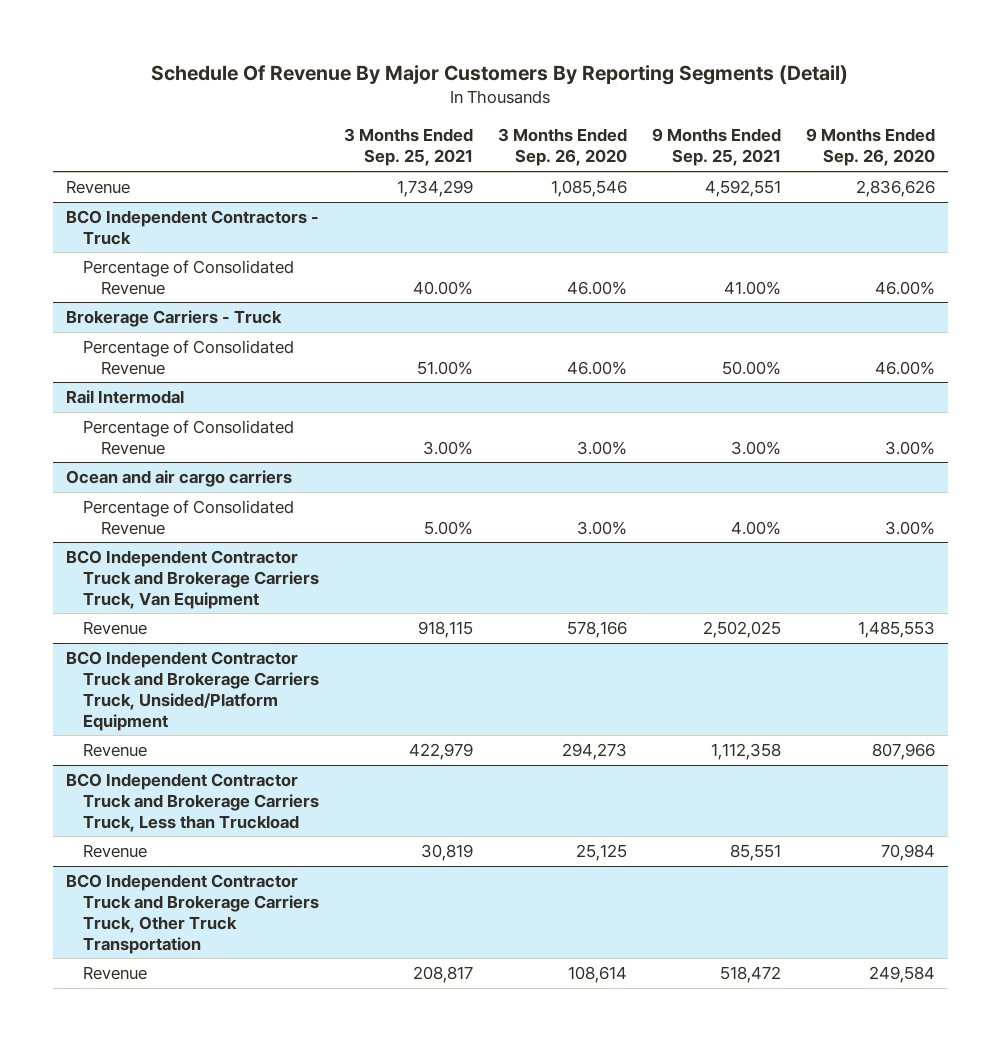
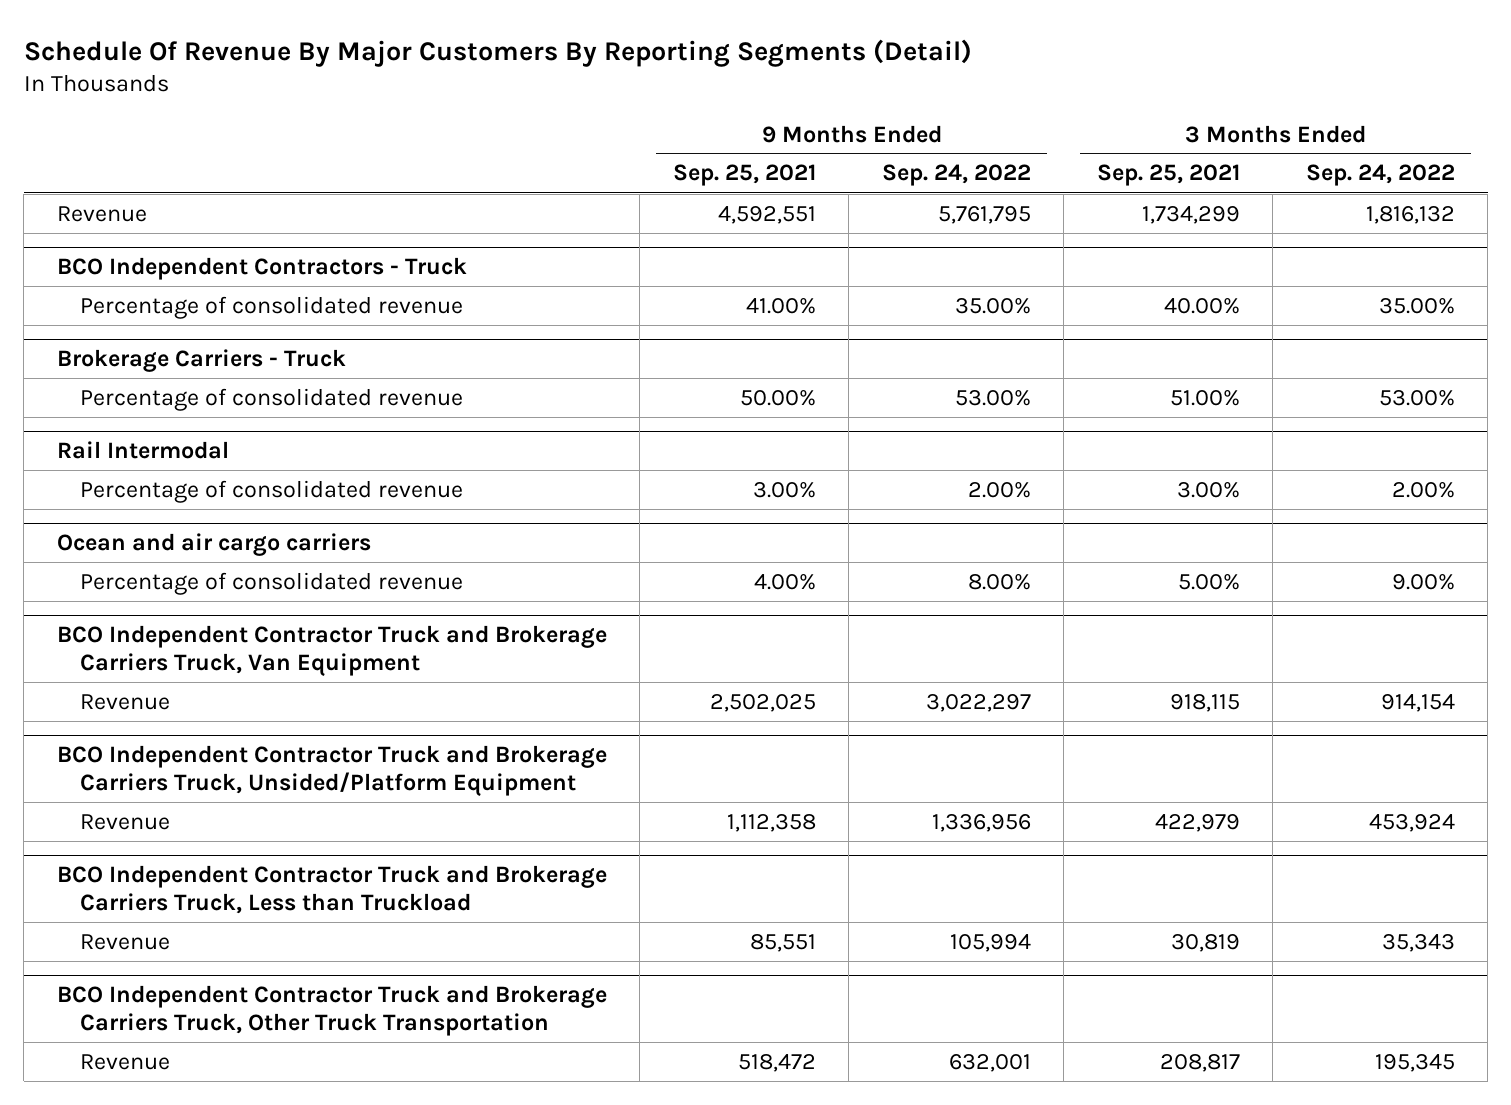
- | 3 Months Ended Sep. 25, 2021 | 3 Months Ended Sep. 26, 2020 | 9 Months Ended Sep. 25, 2021 | 9 Months Ended Sep. 26, 2020
+ | 9 Months Ended Sep. 25, 2021 | 9 Months Ended Sep. 24, 2022 | 3 Months Ended Sep. 25, 2021 | 3 Months Ended Sep. 24, 2022
@ BCO Independent Contractors - Truck
- Percentage of Consolidated Revenue | 40.00% | 46.00% | 41.00% | 46.00%
+ Percentage of consolidated revenue | 41.00% | 35.00% | 40.00% | 35.00%
@ Brokerage Carriers - Truck
- Percentage of Consolidated Revenue | 51.00% | 46.00% | 50.00% | 46.00%
+ Percentage of consolidated revenue | 50.00% | 53.00% | 51.00% | 53.00%
@ Rail Intermodal
- Percentage of Consolidated Revenue | 3.00% | 3.00% | 3.00% | 3.00%
+ Percentage of consolidated revenue | 3.00% | 2.00% | 3.00% | 2.00%
@ Ocean and air cargo carriers
- Percentage of Consolidated Revenue | 5.00% | 3.00% | 4.00% | 3.00%
+ Percentage of consolidated revenue | 4.00% | 8.00% | 5.00% | 9.00%

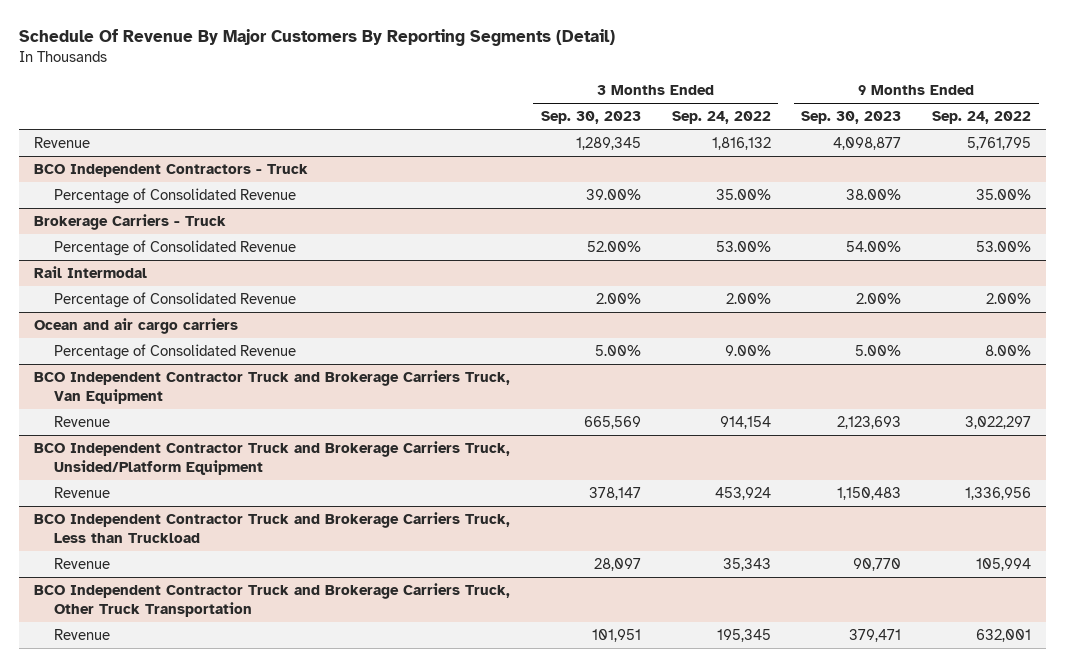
- | 9 Months Ended Sep. 25, 2021 | 9 Months Ended Sep. 24, 2022 | 3 Months Ended Sep. 25, 2021 | 3 Months Ended Sep. 24, 2022
+ | 3 Months Ended Sep. 30, 2023 | 3 Months Ended Sep. 24, 2022 | 9 Months Ended Sep. 30, 2023 | 9 Months Ended Sep. 24, 2022
@ BCO Independent Contractors - Truck
- Percentage of consolidated revenue | 41.00% | 35.00% | 40.00% | 35.00%
+ Percentage of Consolidated Revenue | 39.00% | 35.00% | 38.00% | 35.00%
@ Brokerage Carriers - Truck
- Percentage of consolidated revenue | 50.00% | 53.00% | 51.00% | 53.00%
+ Percentage of Consolidated Revenue | 52.00% | 53.00% | 54.00% | 53.00%
@ Rail Intermodal
- Percentage of consolidated revenue | 3.00% | 2.00% | 3.00% | 2.00%
+ Percentage of Consolidated Revenue | 2.00% | 2.00% | 2.00% | 2.00%
@ Ocean and air cargo carriers
- Percentage of consolidated revenue | 4.00% | 8.00% | 5.00% | 9.00%
+ Percentage of Consolidated Revenue | 5.00% | 9.00% | 5.00% | 8.00%

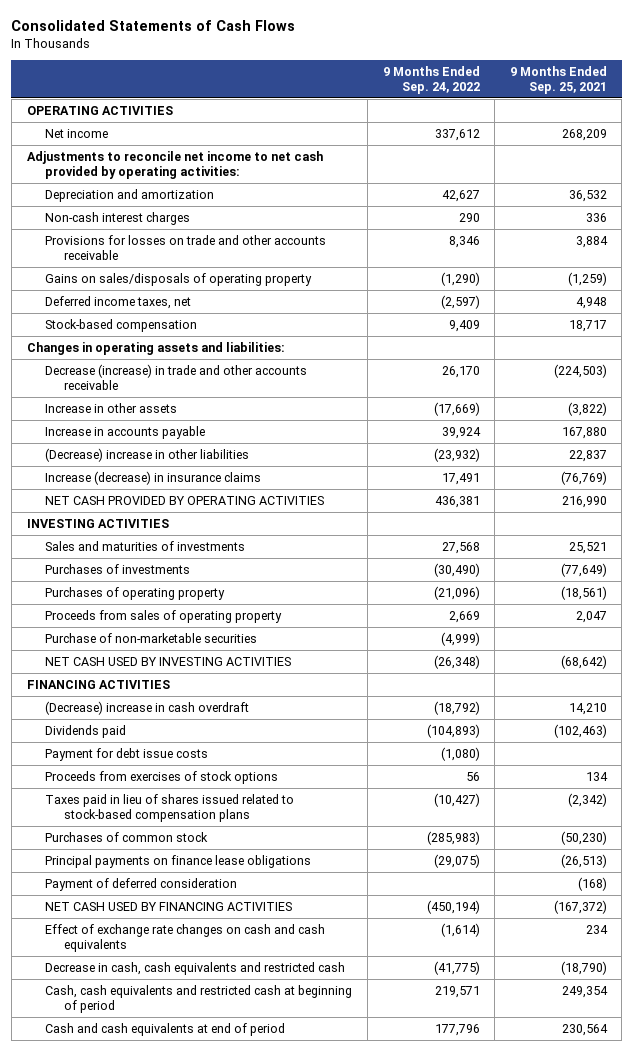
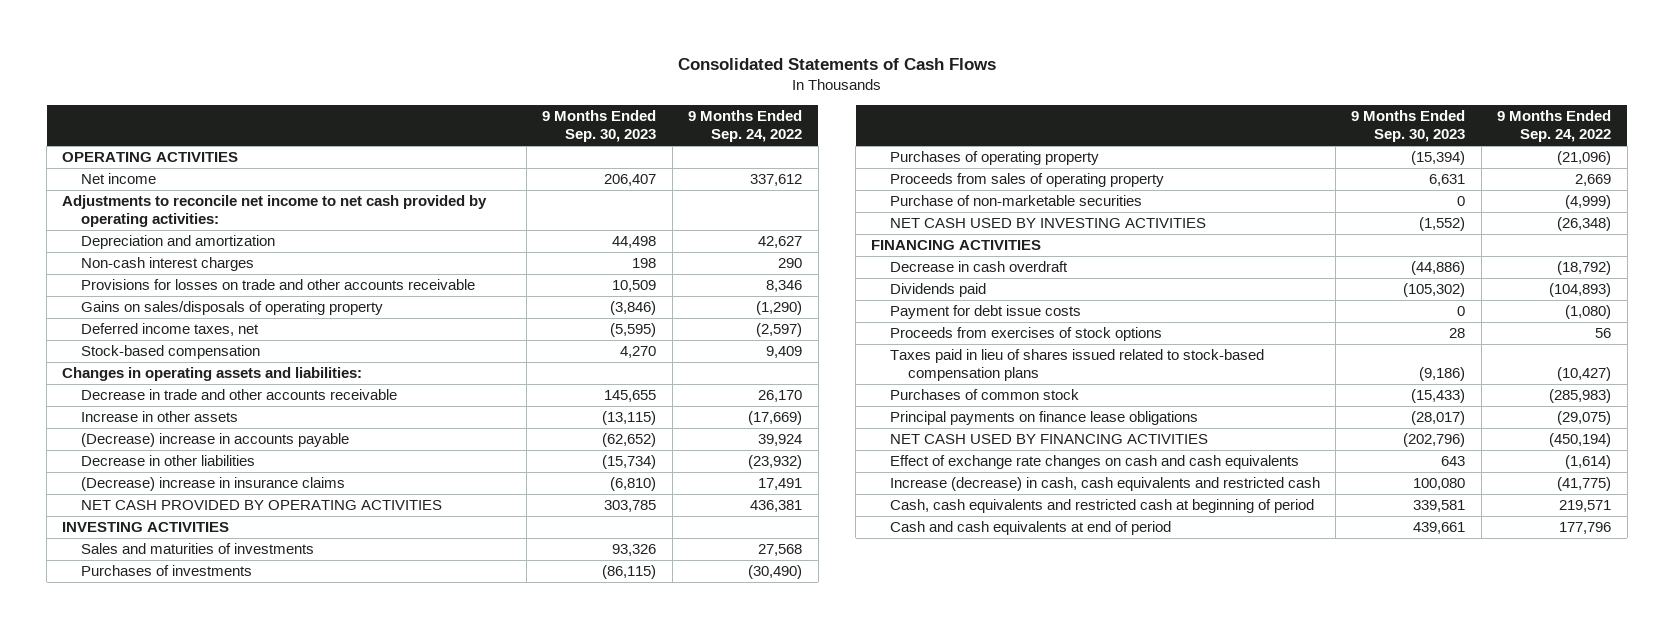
- | 9 Months Ended Sep. 24, 2022 | 9 Months Ended Sep. 25, 2021
+ | 9 Months Ended Sep. 30, 2023 | 9 Months Ended Sep. 24, 2022
- Decrease (increase) in trade and other accounts receivable | 26,170 | (224,503)
+ Decrease in trade and other accounts receivable | 145,655 | 26,170
- Increase in accounts payable | 39,924 | 167,880
- (Decrease) increase in other liabilities | (23,932) | 22,837
- Increase (decrease) in insurance claims | 17,491 | (76,769)
+ (Decrease) increase in accounts payable | (62,652) | 39,924
+ Decrease in other liabilities | (15,734) | (23,932)
+ (Decrease) increase in insurance claims | (6,810) | 17,491
- (Decrease) increase in cash overdraft | (18,792) | 14,210
+ Decrease in cash overdraft | (44,886) | (18,792)
- Payment of deferred consideration | | (168)
- Decrease in cash, cash equivalents and restricted cash | (41,775) | (18,790)
+ Increase (decrease) in cash, cash equivalents and restricted cash | 100,080 | (41,775)

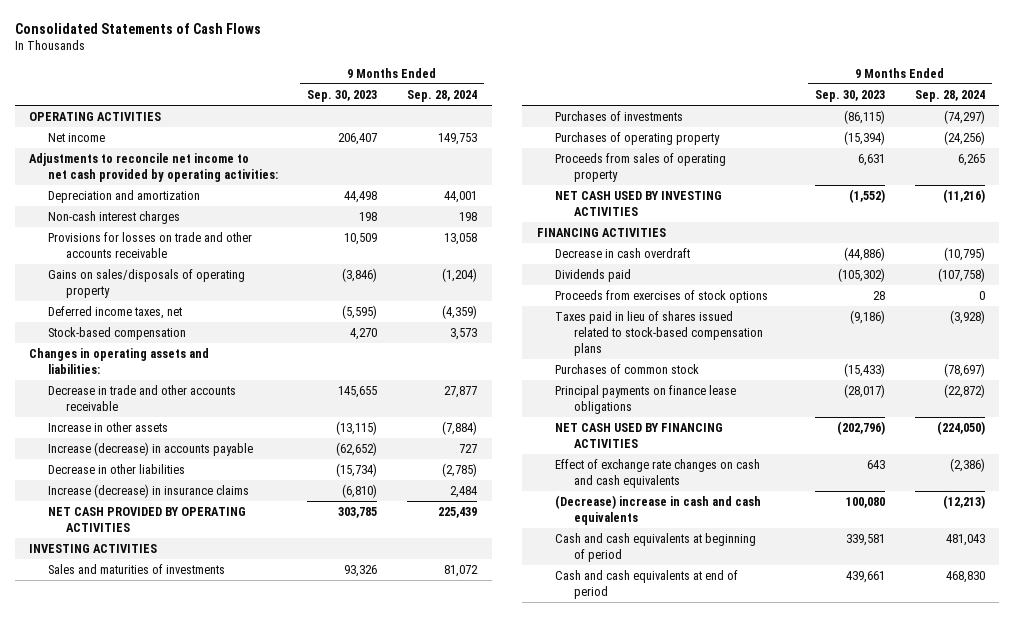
- | 9 Months Ended Sep. 30, 2023 | 9 Months Ended Sep. 24, 2022
+ | 9 Months Ended Sep. 30, 2023 | 9 Months Ended Sep. 28, 2024
- (Decrease) increase in accounts payable | (62,652) | 39,924
+ Increase (decrease) in accounts payable | (62,652) | 727
- (Decrease) increase in insurance claims | (6,810) | 17,491
+ Increase (decrease) in insurance claims | (6,810) | 2,484
- Purchase of non-marketable securities | 0 | (4,999)
- Payment for debt issue costs | 0 | (1,080)
- Increase (decrease) in cash, cash equivalents and restricted cash | 100,080 | (41,775)
- Cash, cash equivalents and restricted cash at beginning of period | 339,581 | 219,571
+ (Decrease) increase in cash and cash equivalents | 100,080 | (12,213)
+ Cash and cash equivalents at beginning of period | 339,581 | 481,043

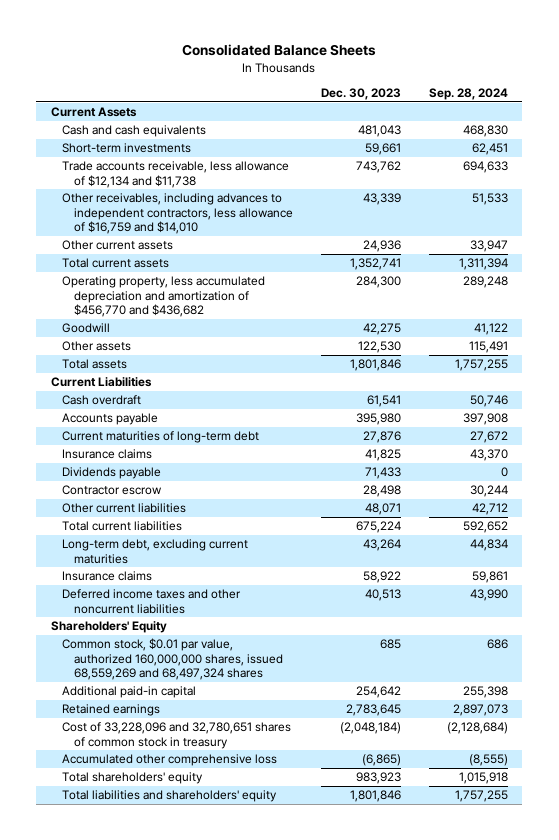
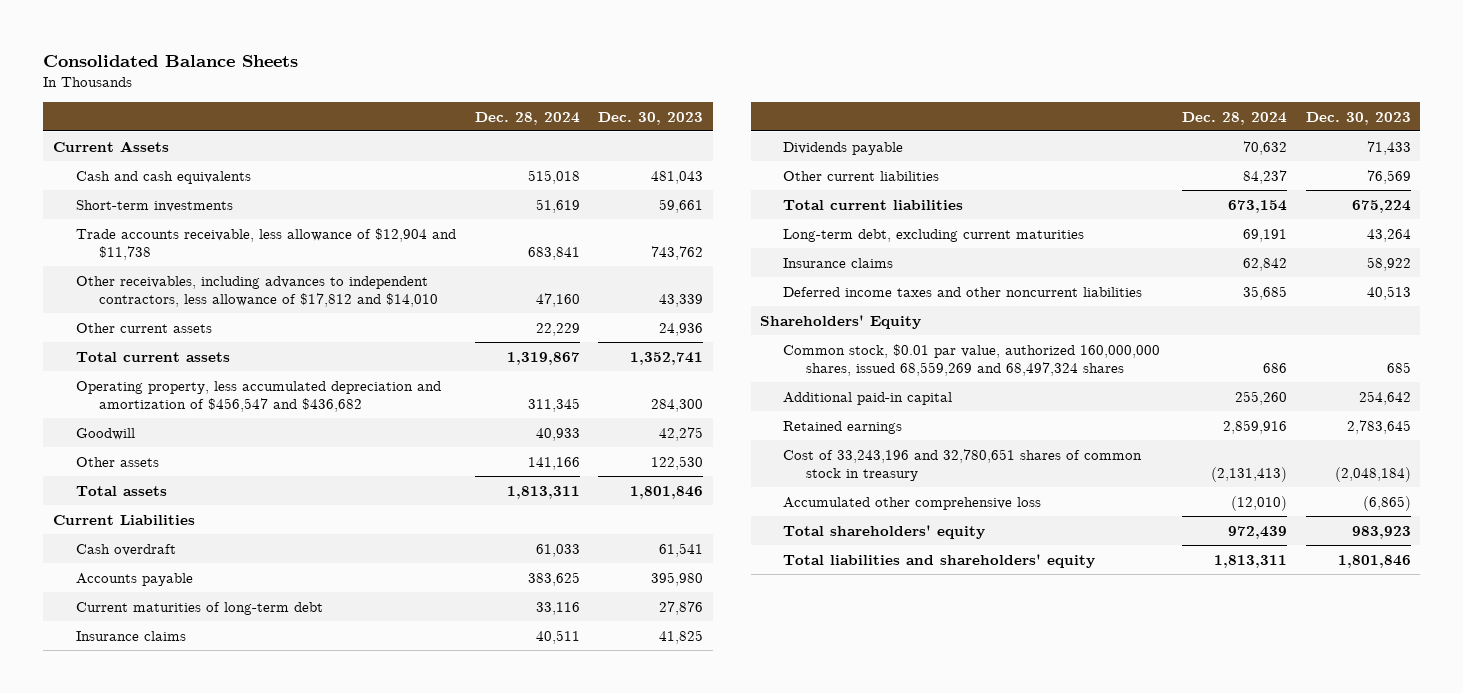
- | Dec. 30, 2023 | Sep. 28, 2024
+ | Dec. 28, 2024 | Dec. 30, 2023
- Trade accounts receivable, less allowance of $12,134 and $11,738 | 743,762 | 694,633
- Other receivables, including advances to independent contractors, less allowance of $16,759 and $14,010 | 43,339 | 51,533
+ Trade accounts receivable, less allowance of $12,904 and $11,738 | 683,841 | 743,762
+ Other receivables, including advances to independent contractors, less allowance of $17,812 and $14,010 | 47,160 | 43,339
- Operating property, less accumulated depreciation and amortization of $456,770 and $436,682 | 284,300 | 289,248
+ Operating property, less accumulated depreciation and amortization of $456,547 and $436,682 | 311,345 | 284,300
- Contractor escrow | 28,498 | 30,244
- Other current liabilities | 48,071 | 42,712
+ Other current liabilities | 84,237 | 76,569
- Cost of 33,228,096 and 32,780,651 shares of common stock in treasury | (2,048,184) | (2,128,684)
+ Cost of 33,243,196 and 32,780,651 shares of common stock in treasury | (2,131,413) | (2,048,184)

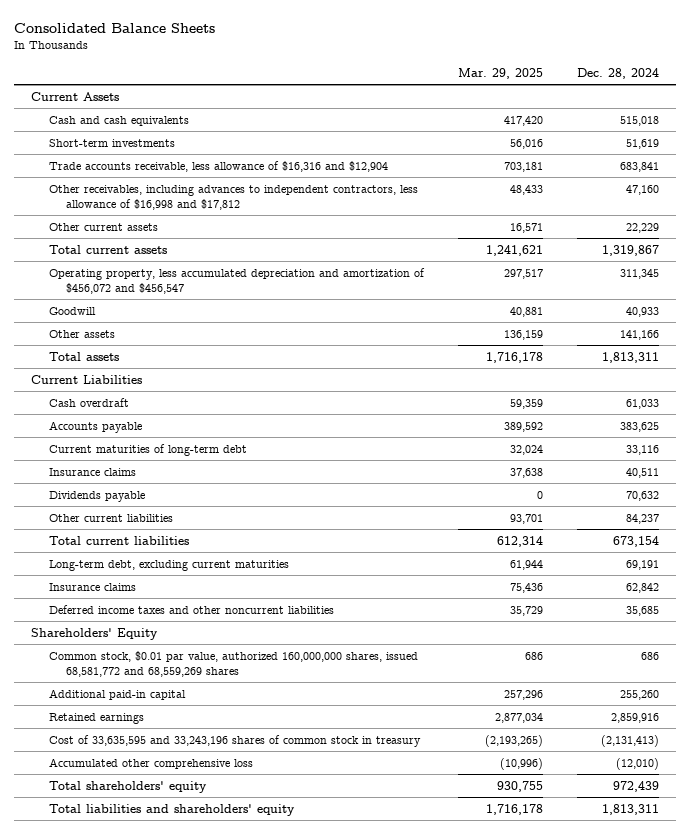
- | Dec. 28, 2024 | Dec. 30, 2023
+ | Mar. 29, 2025 | Dec. 28, 2024
- Trade accounts receivable, less allowance of $12,904 and $11,738 | 683,841 | 743,762
- Other receivables, including advances to independent contractors, less allowance of $17,812 and $14,010 | 47,160 | 43,339
+ Trade accounts receivable, less allowance of $16,316 and $12,904 | 703,181 | 683,841
+ Other receivables, including advances to independent contractors, less allowance of $16,998 and $17,812 | 48,433 | 47,160
- Operating property, less accumulated depreciation and amortization of $456,547 and $436,682 | 311,345 | 284,300
+ Operating property, less accumulated depreciation and amortization of $456,072 and $456,547 | 297,517 | 311,345
- Common stock, $0.01 par value, authorized 160,000,000 shares, issued 68,559,269 and 68,497,324 shares | 686 | 685
+ Common stock, $0.01 par value, authorized 160,000,000 shares, issued 68,581,772 and 68,559,269 shares | 686 | 686
- Cost of 33,243,196 and 32,780,651 shares of common stock in treasury | (2,131,413) | (2,048,184)
+ Cost of 33,635,595 and 33,243,196 shares of common stock in treasury | (2,193,265) | (2,131,413)

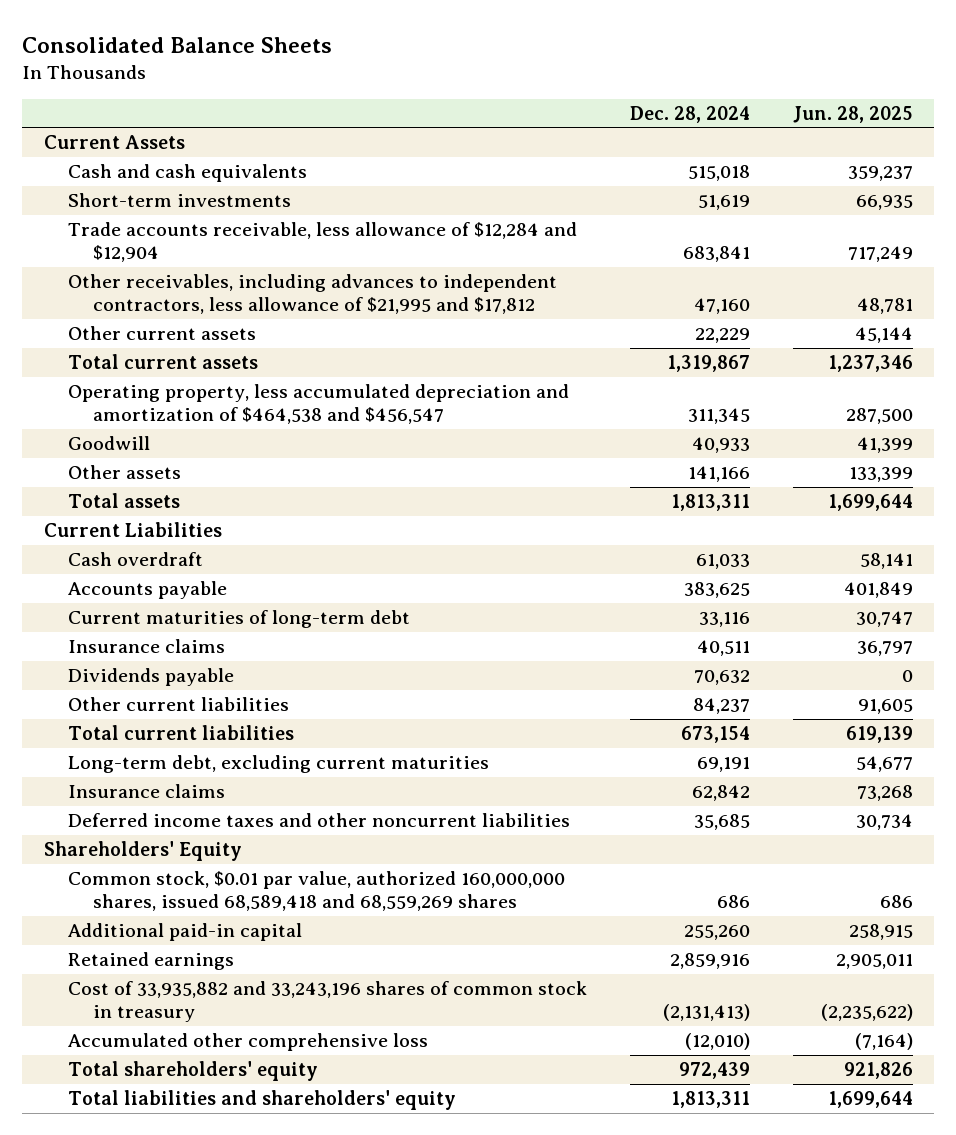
- | Mar. 29, 2025 | Dec. 28, 2024
+ | Dec. 28, 2024 | Jun. 28, 2025
- Trade accounts receivable, less allowance of $16,316 and $12,904 | 703,181 | 683,841
- Other receivables, including advances to independent contractors, less allowance of $16,998 and $17,812 | 48,433 | 47,160
+ Trade accounts receivable, less allowance of $12,284 and $12,904 | 683,841 | 717,249
+ Other receivables, including advances to independent contractors, less allowance of $21,995 and $17,812 | 47,160 | 48,781
- Operating property, less accumulated depreciation and amortization of $456,072 and $456,547 | 297,517 | 311,345
+ Operating property, less accumulated depreciation and amortization of $464,538 and $456,547 | 311,345 | 287,500
- Common stock, $0.01 par value, authorized 160,000,000 shares, issued 68,581,772 and 68,559,269 shares | 686 | 686
+ Common stock, $0.01 par value, authorized 160,000,000 shares, issued 68,589,418 and 68,559,269 shares | 686 | 686
- Cost of 33,635,595 and 33,243,196 shares of common stock in treasury | (2,193,265) | (2,131,413)
+ Cost of 33,935,882 and 33,243,196 shares of common stock in treasury | (2,131,413) | (2,235,622)

